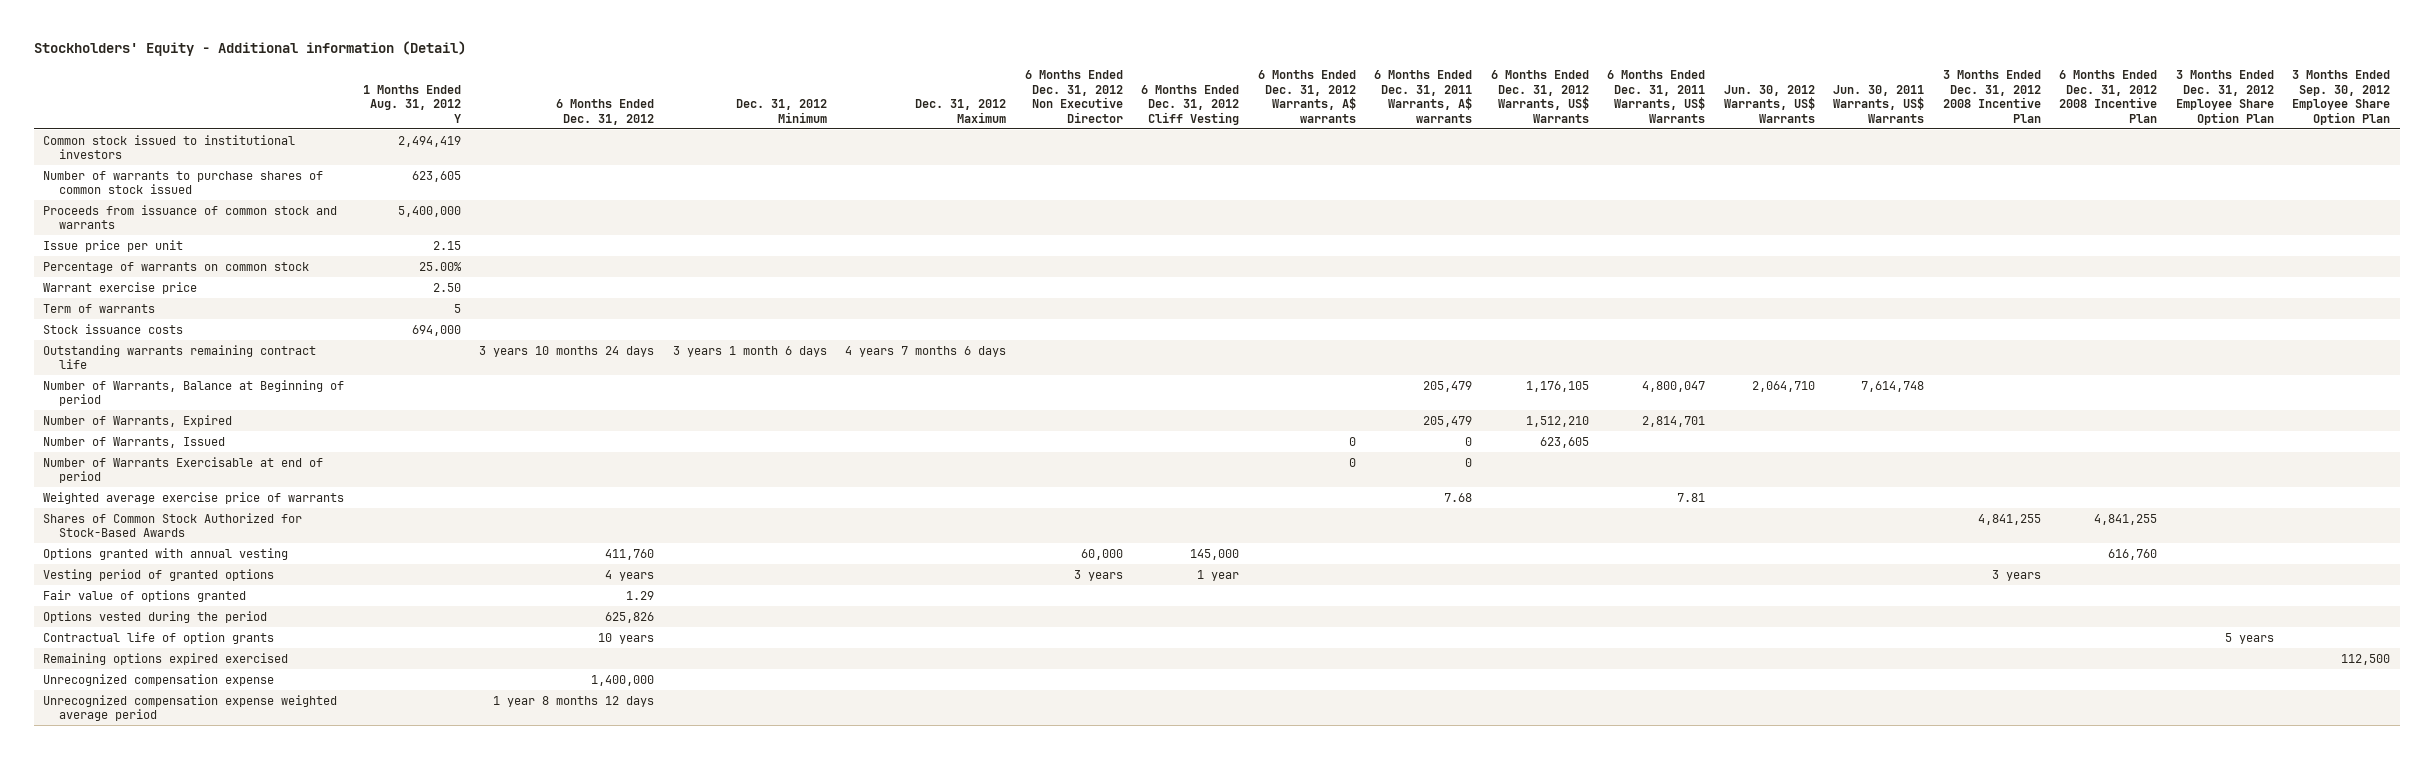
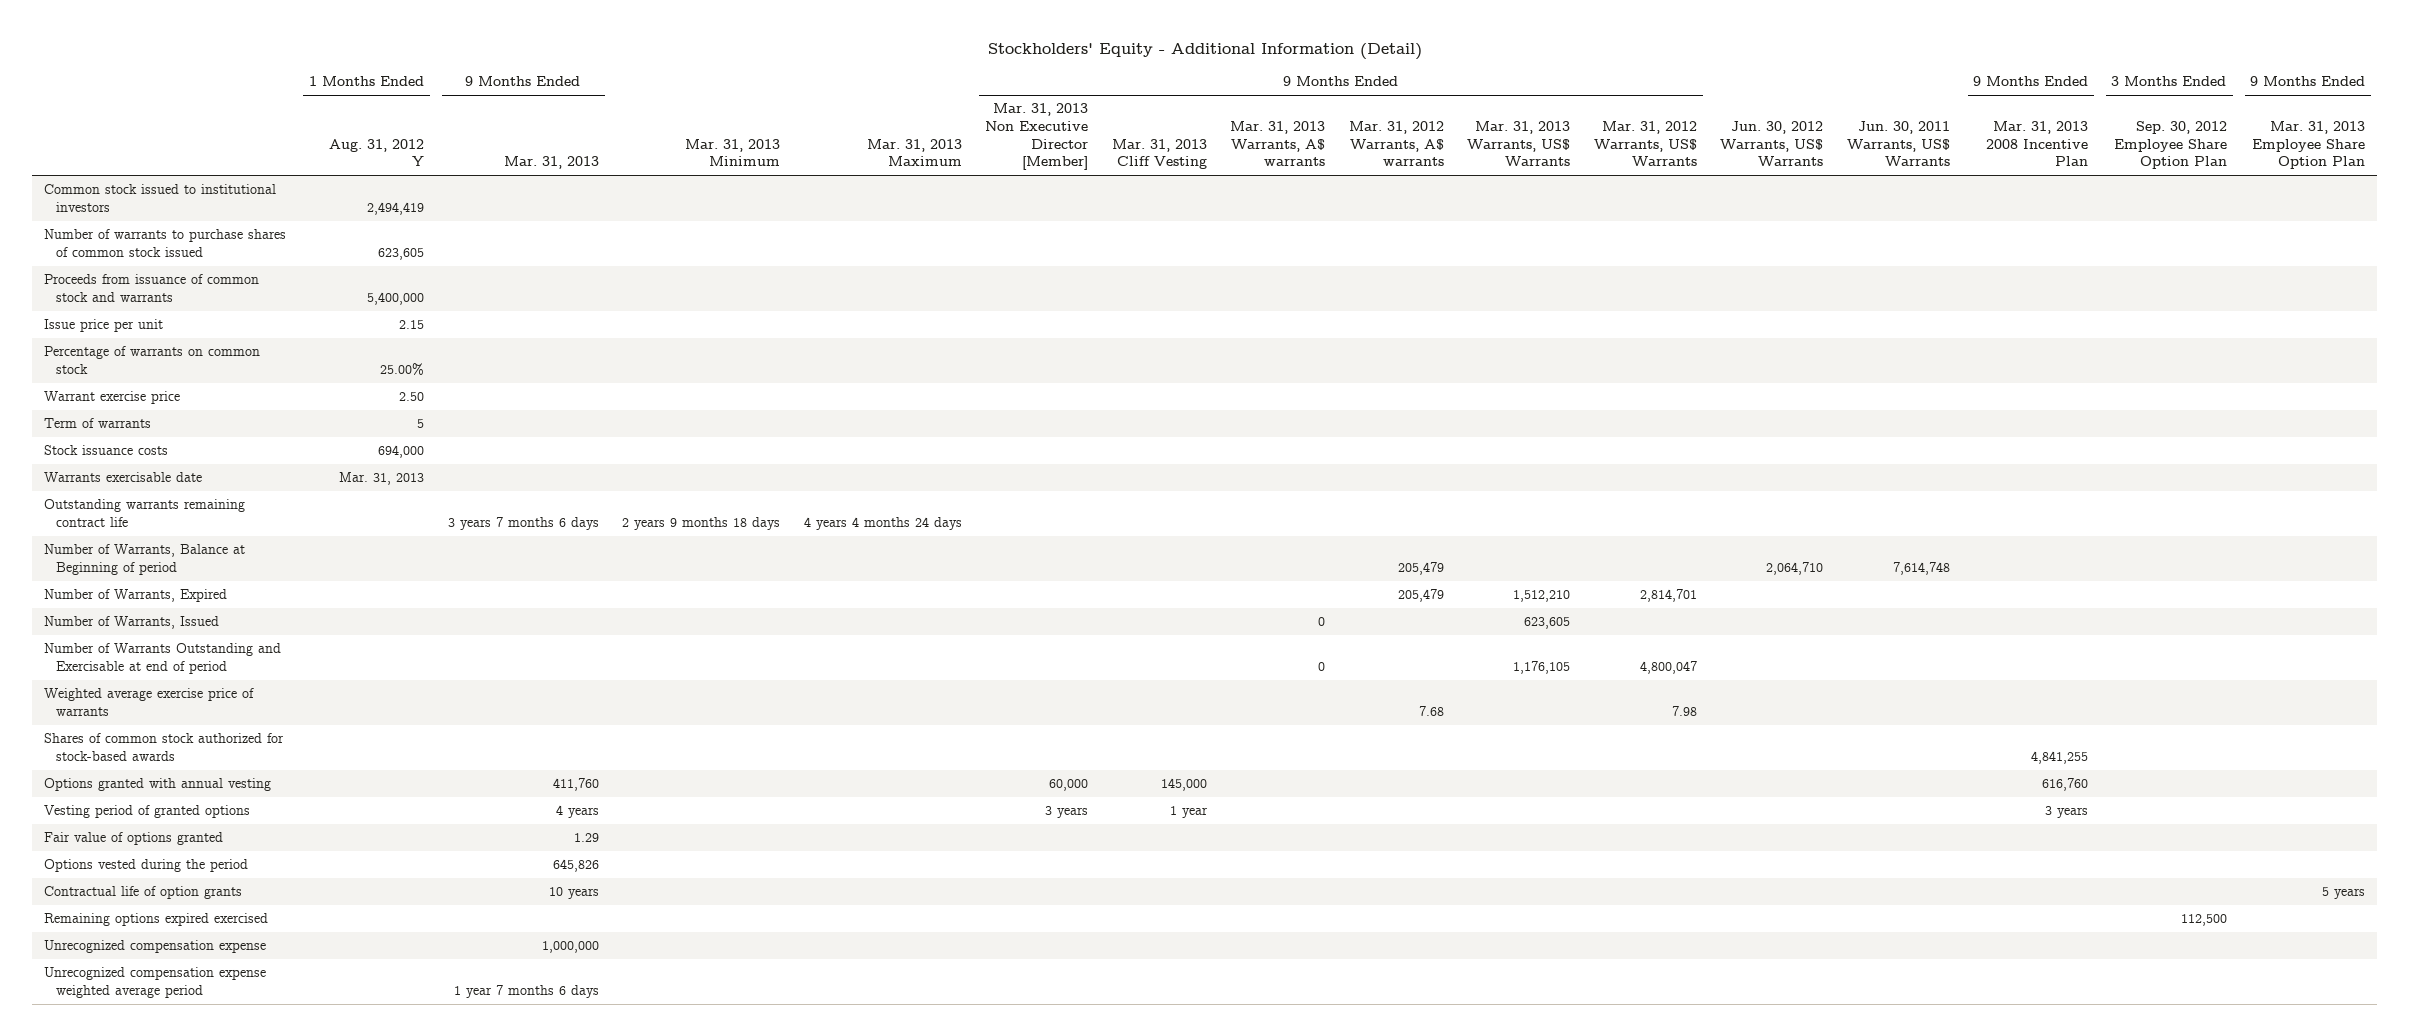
- Stockholders' Equity - Additional information (Detail)
+ Stockholders' Equity - Additional Information (Detail)
- | 1 Months Ended Aug. 31, 2012 Y | 6 Months Ended Dec. 31, 2012 | Dec. 31, 2012 Minimum | Dec. 31, 2012 Maximum | 6 Months Ended Dec. 31, 2012 Non Executive Director | 6 Months Ended Dec. 31, 2012 Cliff Vesting | 6 Months Ended Dec. 31, 2012 Warrants, A$ warrants | 6 Months Ended Dec. 31, 2011 Warrants, A$ warrants | 6 Months Ended Dec. 31, 2012 Warrants, US$ Warrants | 6 Months Ended Dec. 31, 2011 Warrants, US$ Warrants | Jun. 30, 2012 Warrants, US$ Warrants | Jun. 30, 2011 Warrants, US$ Warrants | 3 Months Ended Dec. 31, 2012 2008 Incentive Plan | 6 Months Ended Dec. 31, 2012 2008 Incentive Plan | 3 Months Ended Dec. 31, 2012 Employee Share Option Plan | 3 Months Ended Sep. 30, 2012 Employee Share Option Plan
+ | 1 Months Ended Aug. 31, 2012 Y | 9 Months Ended Mar. 31, 2013 | Mar. 31, 2013 Minimum | Mar. 31, 2013 Maximum | 9 Months Ended Mar. 31, 2013 Non Executive Director [Member] | 9 Months Ended Mar. 31, 2013 Cliff Vesting | 9 Months Ended Mar. 31, 2013 Warrants, A$ warrants | 9 Months Ended Mar. 31, 2012 Warrants, A$ warrants | 9 Months Ended Mar. 31, 2013 Warrants, US$ Warrants | 9 Months Ended Mar. 31, 2012 Warrants, US$ Warrants | Jun. 30, 2012 Warrants, US$ Warrants | Jun. 30, 2011 Warrants, US$ Warrants | 9 Months Ended Mar. 31, 2013 2008 Incentive Plan | 3 Months Ended Sep. 30, 2012 Employee Share Option Plan | 9 Months Ended Mar. 31, 2013 Employee Share Option Plan
+ Warrants exercisable date | Mar. 31, 2013 | | | | | | | | | | | | | |
- Number of Warrants Exercisable at end of period | | | | | | | 0 | 0 | | | | | | | |
+ Number of Warrants Outstanding and Exercisable at end of period | | | | | | | 0 | | 1,176,105 | 4,800,047 | | | | |
- Shares of Common Stock Authorized for Stock-Based Awards | | | | | | | | | | | | | 4,841,255 | 4,841,255 | |
+ Shares of common stock authorized for stock-based awards | | | | | | | | | | | | | 4,841,255 | |

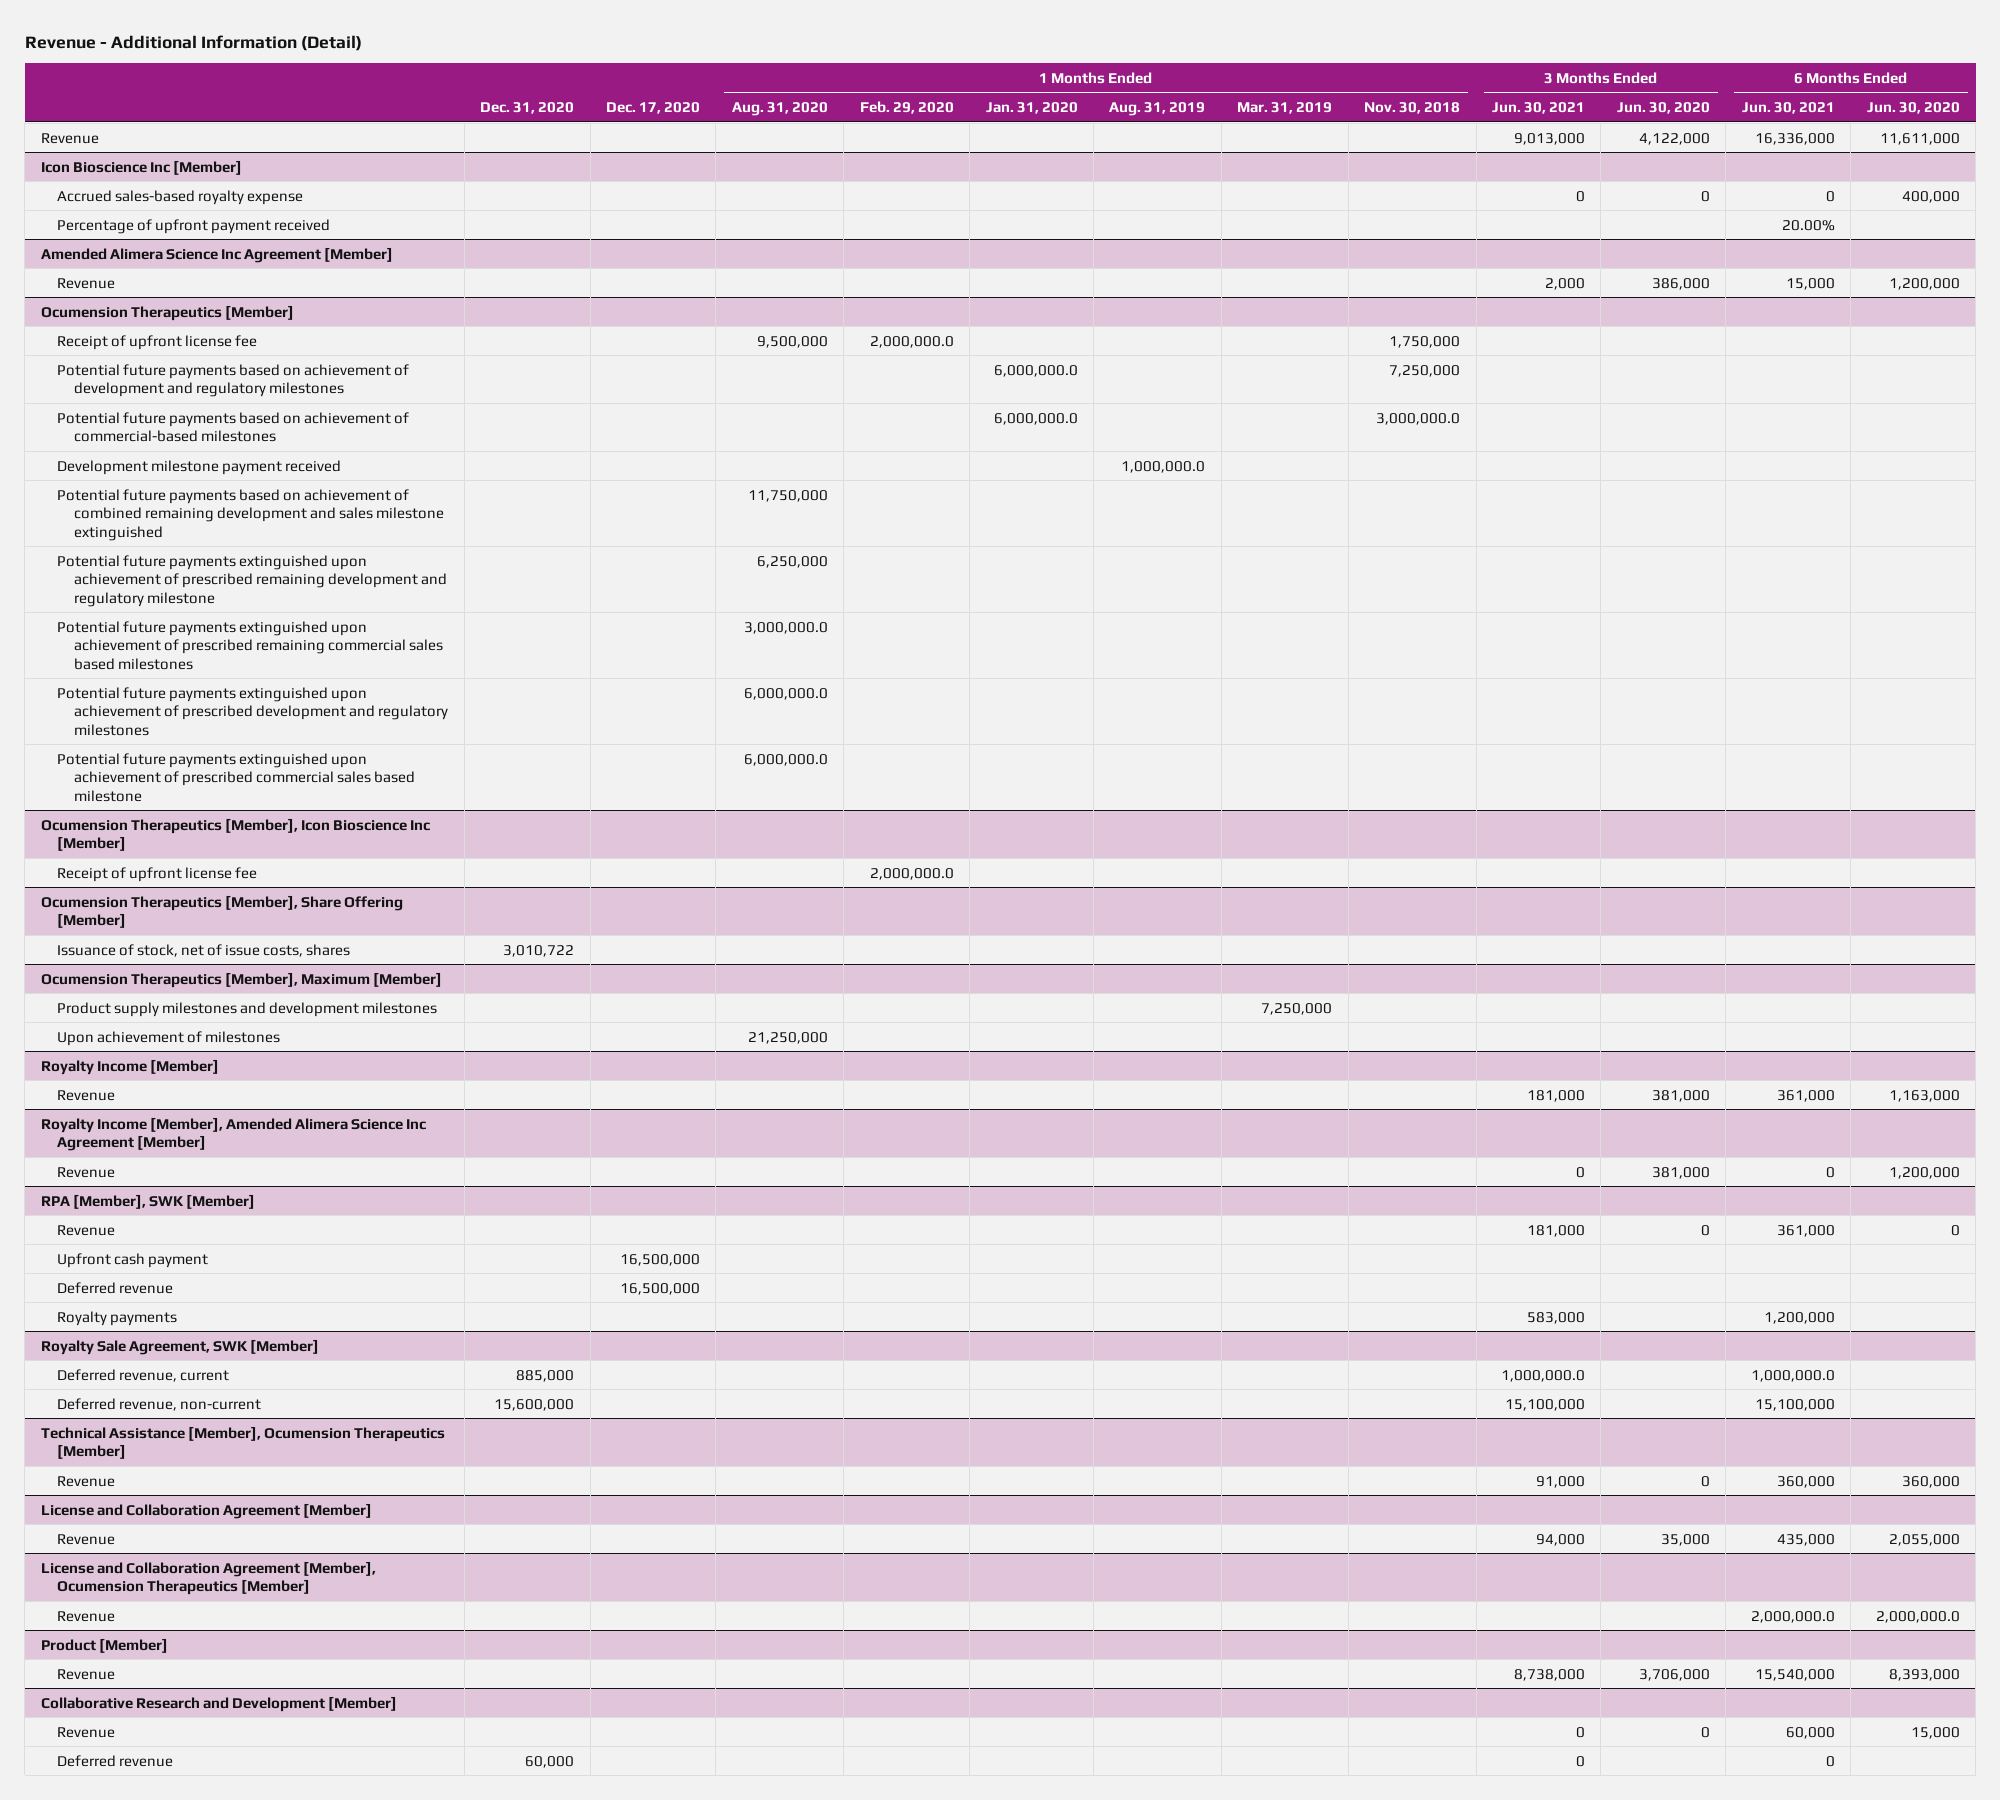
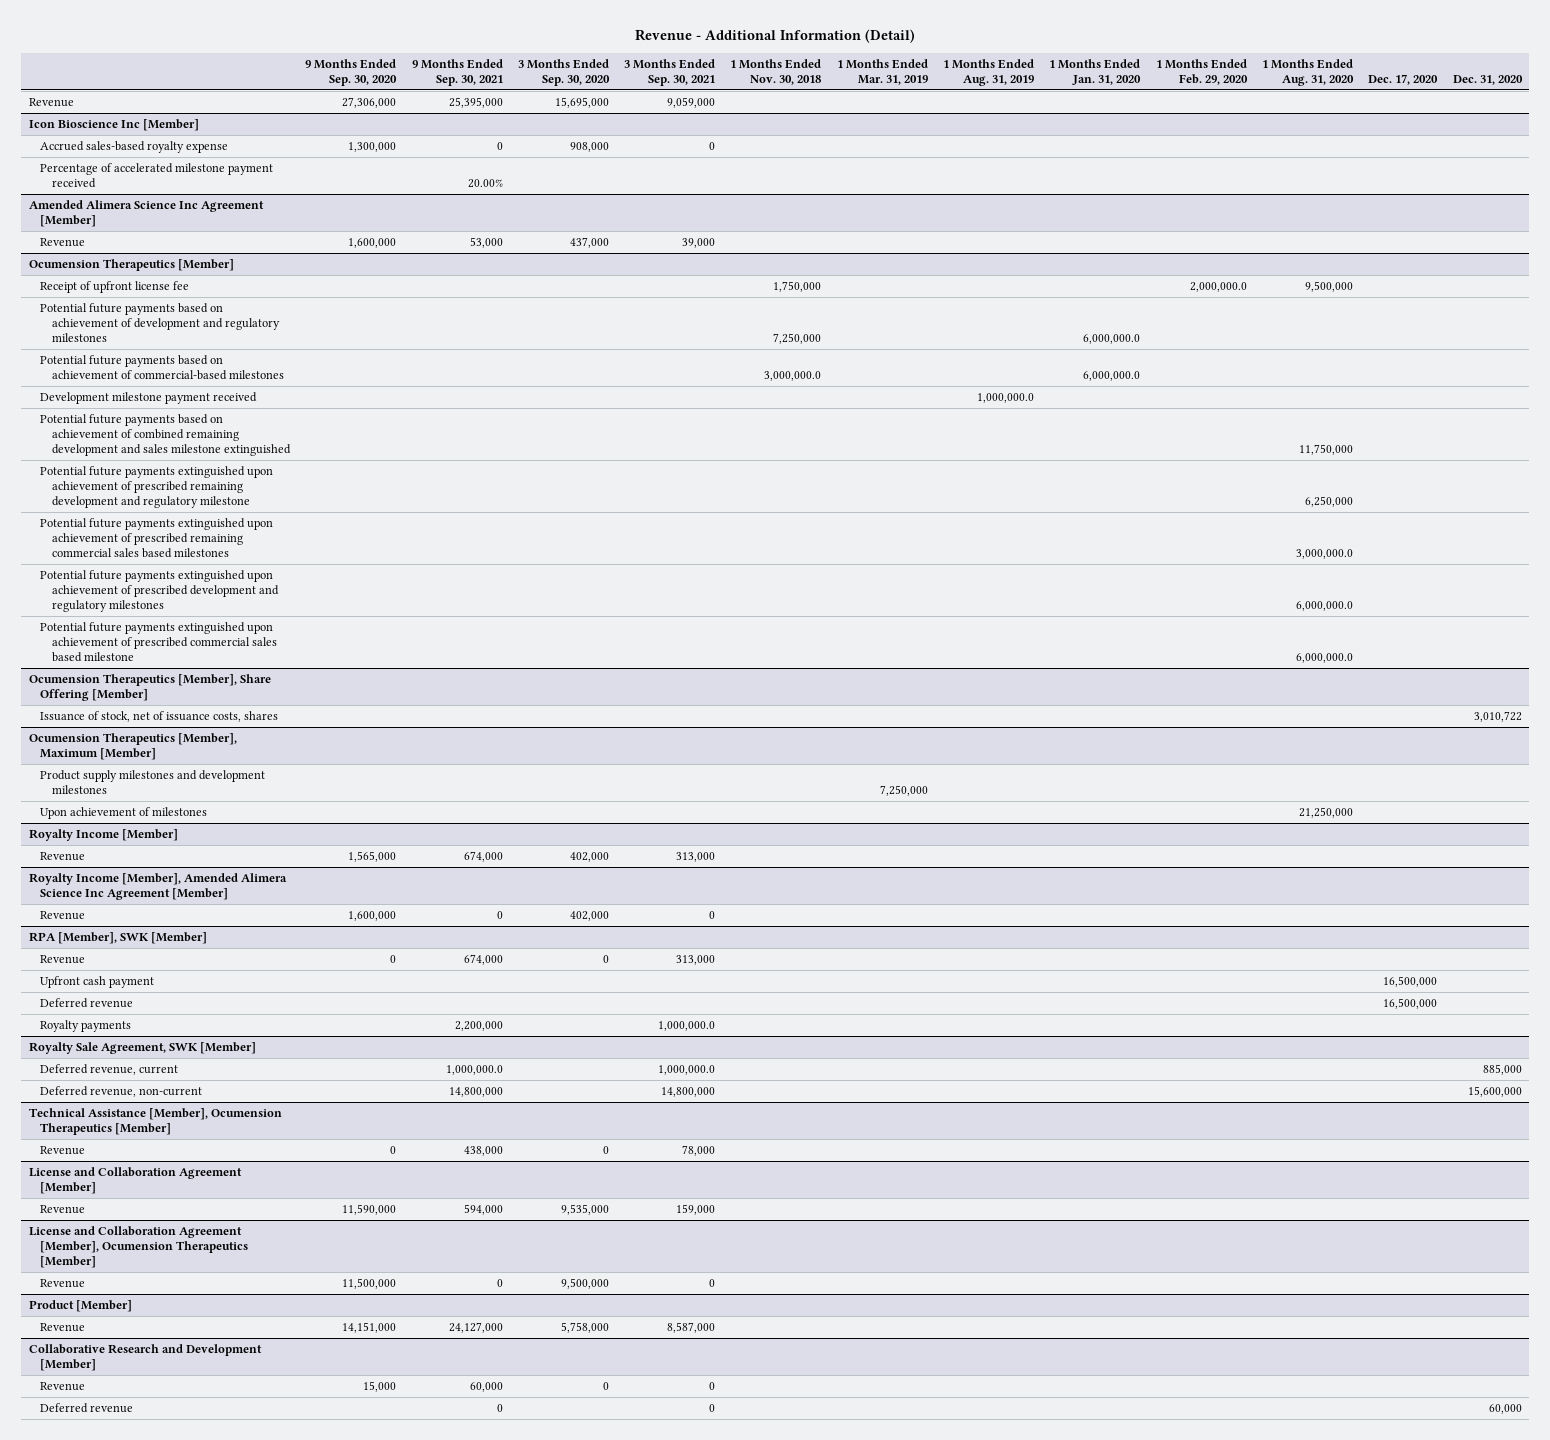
- | Dec. 31, 2020 | Dec. 17, 2020 | 1 Months Ended Aug. 31, 2020 | 1 Months Ended Feb. 29, 2020 | 1 Months Ended Jan. 31, 2020 | 1 Months Ended Aug. 31, 2019 | 1 Months Ended Mar. 31, 2019 | 1 Months Ended Nov. 30, 2018 | 3 Months Ended Jun. 30, 2021 | 3 Months Ended Jun. 30, 2020 | 6 Months Ended Jun. 30, 2021 | 6 Months Ended Jun. 30, 2020
+ | 9 Months Ended Sep. 30, 2020 | 9 Months Ended Sep. 30, 2021 | 3 Months Ended Sep. 30, 2020 | 3 Months Ended Sep. 30, 2021 | 1 Months Ended Nov. 30, 2018 | 1 Months Ended Mar. 31, 2019 | 1 Months Ended Aug. 31, 2019 | 1 Months Ended Jan. 31, 2020 | 1 Months Ended Feb. 29, 2020 | 1 Months Ended Aug. 31, 2020 | Dec. 17, 2020 | Dec. 31, 2020
@ Icon Bioscience Inc [Member]
- Percentage of upfront payment received | | | | | | | | | | | 20.00% |
+ Percentage of accelerated milestone payment received | | 20.00% | | | | | | | | | |
- Ocumension Therapeutics [Member], Icon Bioscience Inc [Member]
- Receipt of upfront license fee | | | | 2,000,000.0 | | | | | | | |
@ Ocumension Therapeutics [Member], Share Offering [Member]
- Issuance of stock, net of issue costs, shares | 3,010,722 | | | | | | | | | | |
+ Issuance of stock, net of issuance costs, shares | | | | | | | | | | | | 3,010,722

